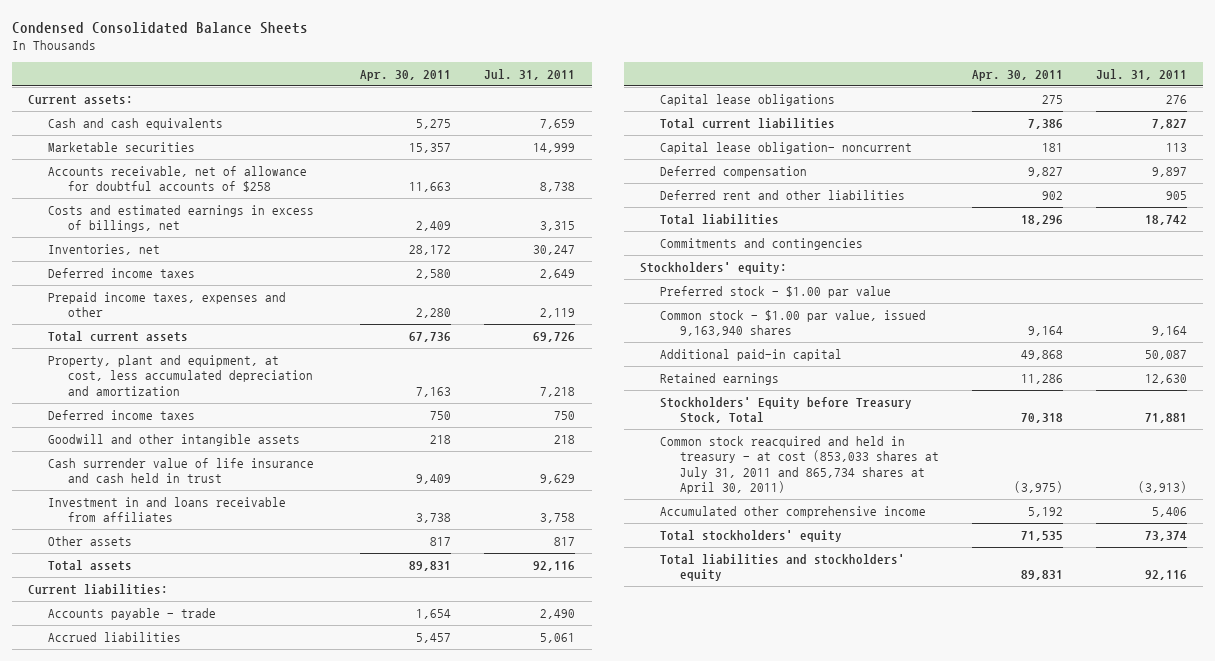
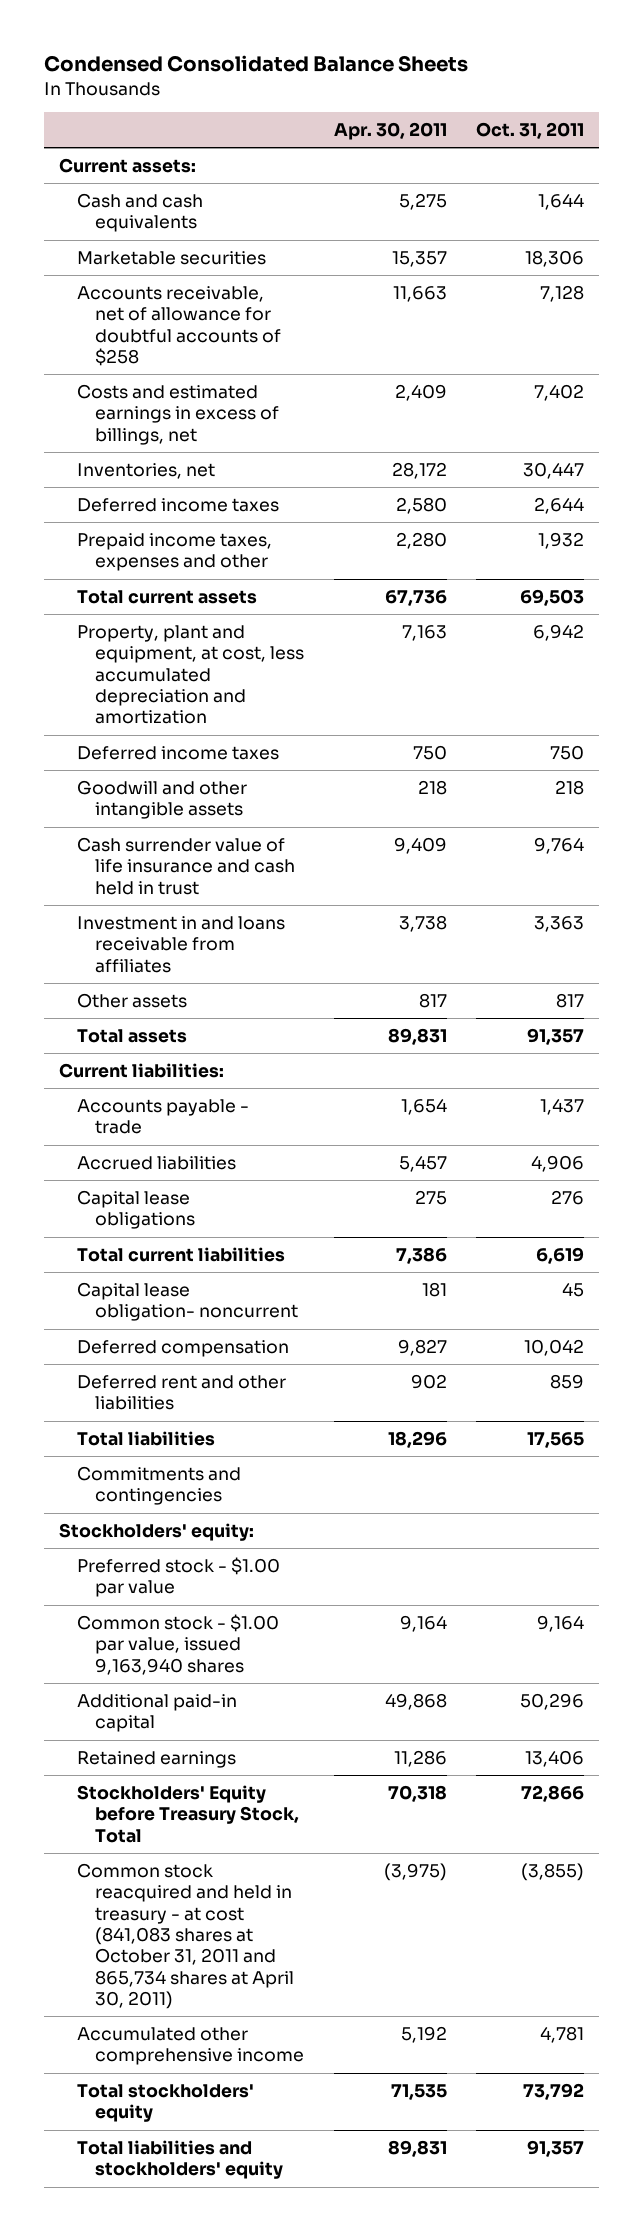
- | Apr. 30, 2011 | Jul. 31, 2011
+ | Apr. 30, 2011 | Oct. 31, 2011
- Common stock reacquired and held in treasury - at cost (853,033 shares at July 31, 2011 and 865,734 shares at April 30, 2011) | (3,975) | (3,913)
+ Common stock reacquired and held in treasury - at cost (841,083 shares at October 31, 2011 and 865,734 shares at April 30, 2011) | (3,975) | (3,855)

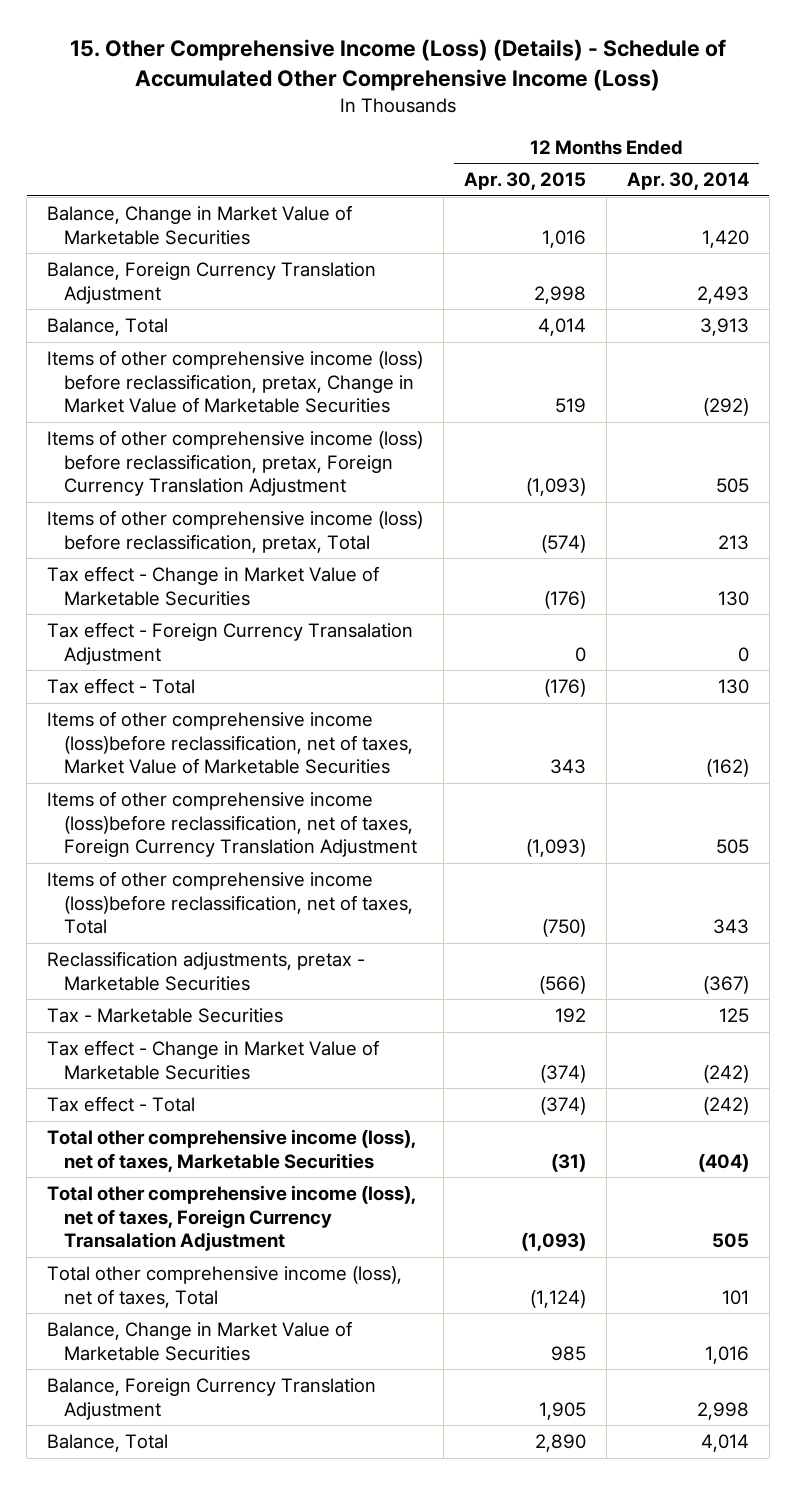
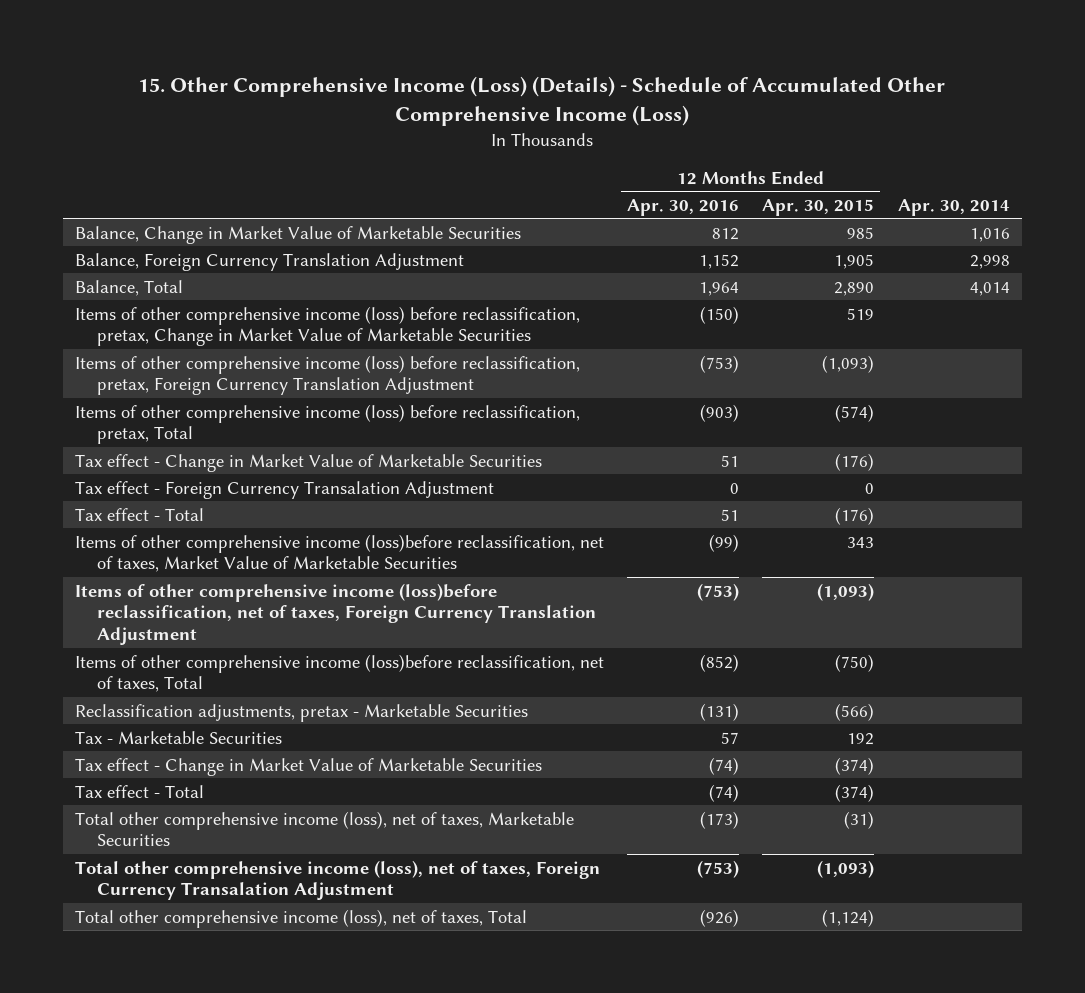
- | 12 Months Ended Apr. 30, 2015 | 12 Months Ended Apr. 30, 2014
+ | 12 Months Ended Apr. 30, 2016 | 12 Months Ended Apr. 30, 2015 | Apr. 30, 2014
- Balance, Change in Market Value of Marketable Securities | 1,016 | 1,420
- Balance, Foreign Currency Translation Adjustment | 2,998 | 2,493
- Balance, Total | 4,014 | 3,913
moved up: Balance, Change in Market Value of Marketable Securities | 812 | 985 | 1,016
moved up: Balance, Foreign Currency Translation Adjustment | 1,152 | 1,905 | 2,998
moved up: Balance, Total | 1,964 | 2,890 | 4,014

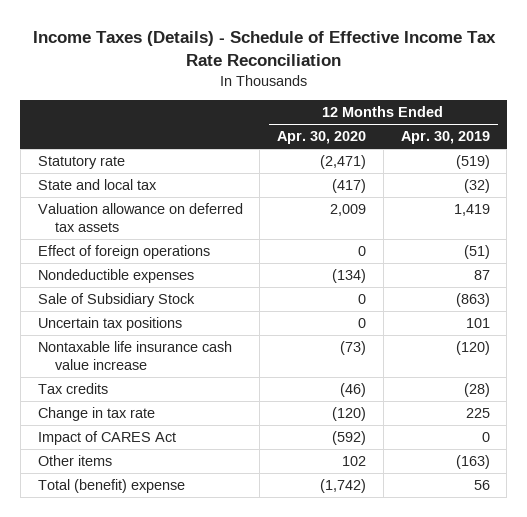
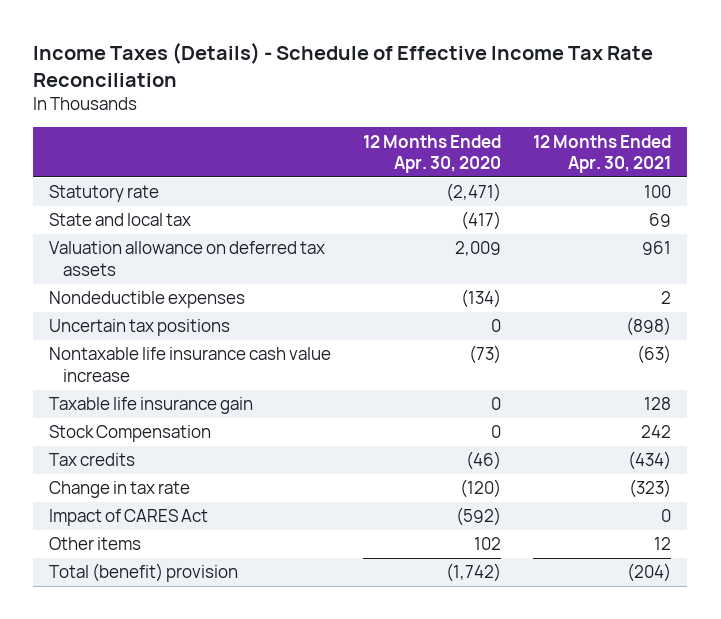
- | 12 Months Ended Apr. 30, 2020 | 12 Months Ended Apr. 30, 2019
+ | 12 Months Ended Apr. 30, 2020 | 12 Months Ended Apr. 30, 2021
- Effect of foreign operations | 0 | (51)
- Sale of Subsidiary Stock | 0 | (863)
+ Taxable life insurance gain | 0 | 128
+ Stock Compensation | 0 | 242
- Total (benefit) expense | (1,742) | 56
+ Total (benefit) provision | (1,742) | (204)

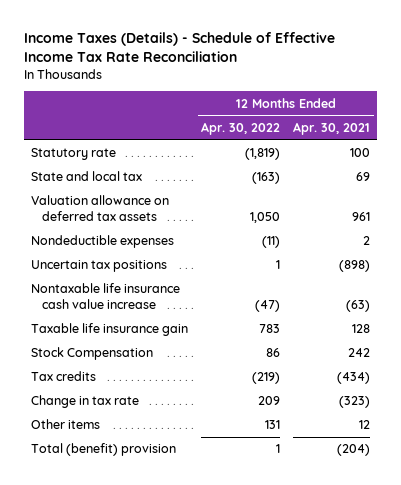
- | 12 Months Ended Apr. 30, 2020 | 12 Months Ended Apr. 30, 2021
+ | 12 Months Ended Apr. 30, 2022 | 12 Months Ended Apr. 30, 2021
- Impact of CARES Act | (592) | 0

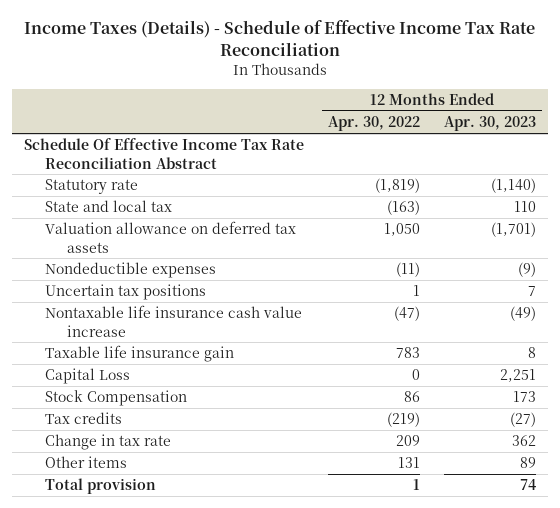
- | 12 Months Ended Apr. 30, 2022 | 12 Months Ended Apr. 30, 2021
+ | 12 Months Ended Apr. 30, 2022 | 12 Months Ended Apr. 30, 2023
+ Schedule Of Effective Income Tax Rate Reconciliation Abstract
+ Capital Loss | 0 | 2,251
- Total (benefit) provision | 1 | (204)
+ Total provision | 1 | 74

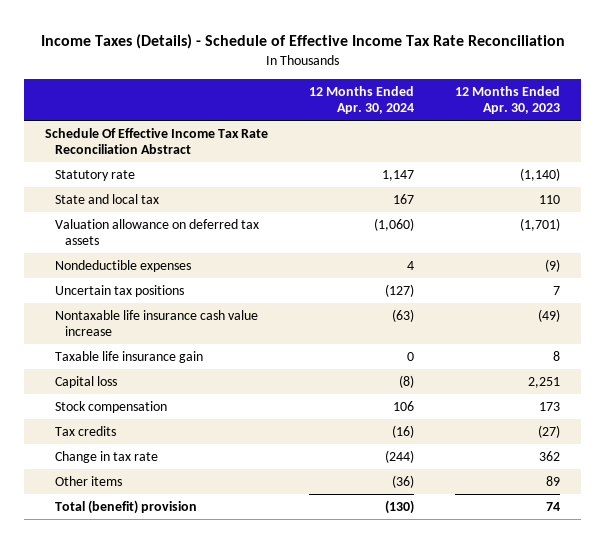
- | 12 Months Ended Apr. 30, 2022 | 12 Months Ended Apr. 30, 2023
+ | 12 Months Ended Apr. 30, 2024 | 12 Months Ended Apr. 30, 2023
- Capital Loss | 0 | 2,251
- Stock Compensation | 86 | 173
+ Capital loss | (8) | 2,251
+ Stock compensation | 106 | 173
- Total provision | 1 | 74
+ Total (benefit) provision | (130) | 74

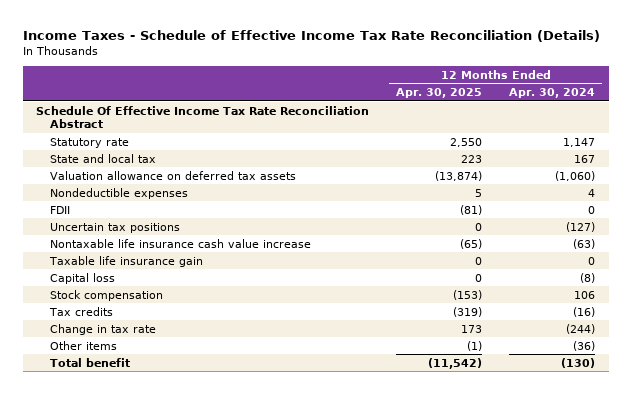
- Income Taxes (Details) - Schedule of Effective Income Tax Rate Reconciliation
+ Income Taxes - Schedule of Effective Income Tax Rate Reconciliation (Details)
- | 12 Months Ended Apr. 30, 2024 | 12 Months Ended Apr. 30, 2023
+ | 12 Months Ended Apr. 30, 2025 | 12 Months Ended Apr. 30, 2024
+ FDII | (81) | 0
- Total (benefit) provision | (130) | 74
+ Total benefit | (11,542) | (130)

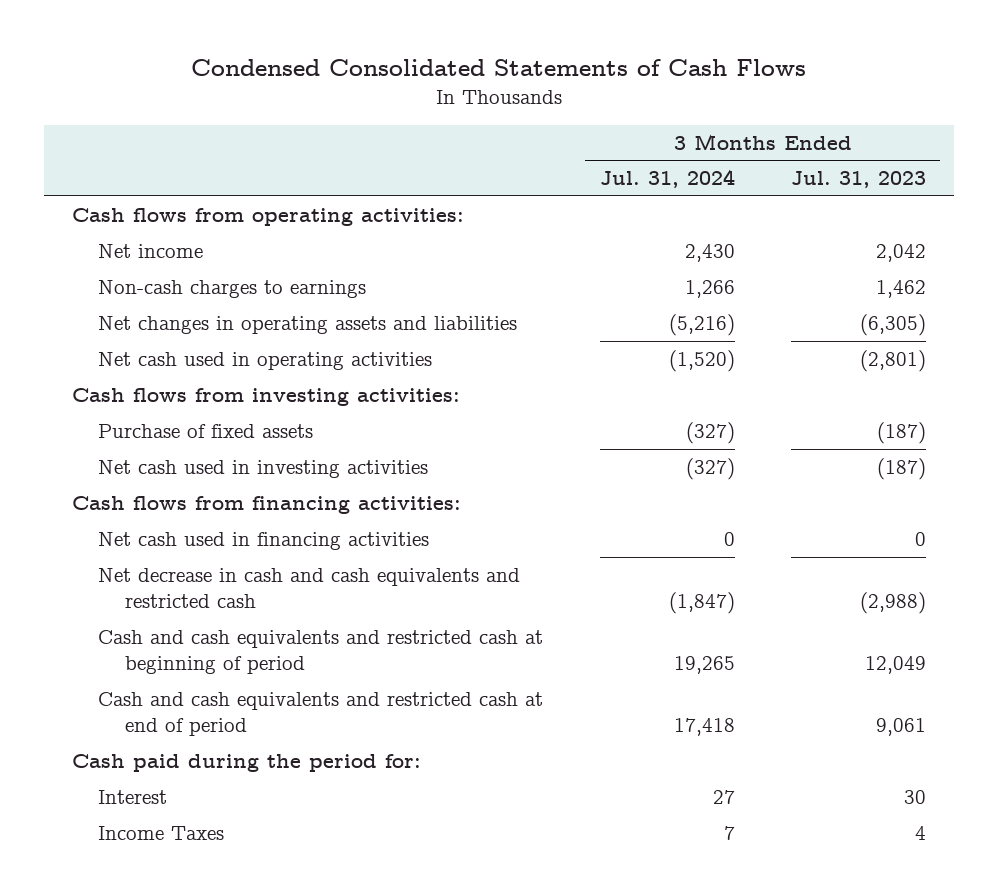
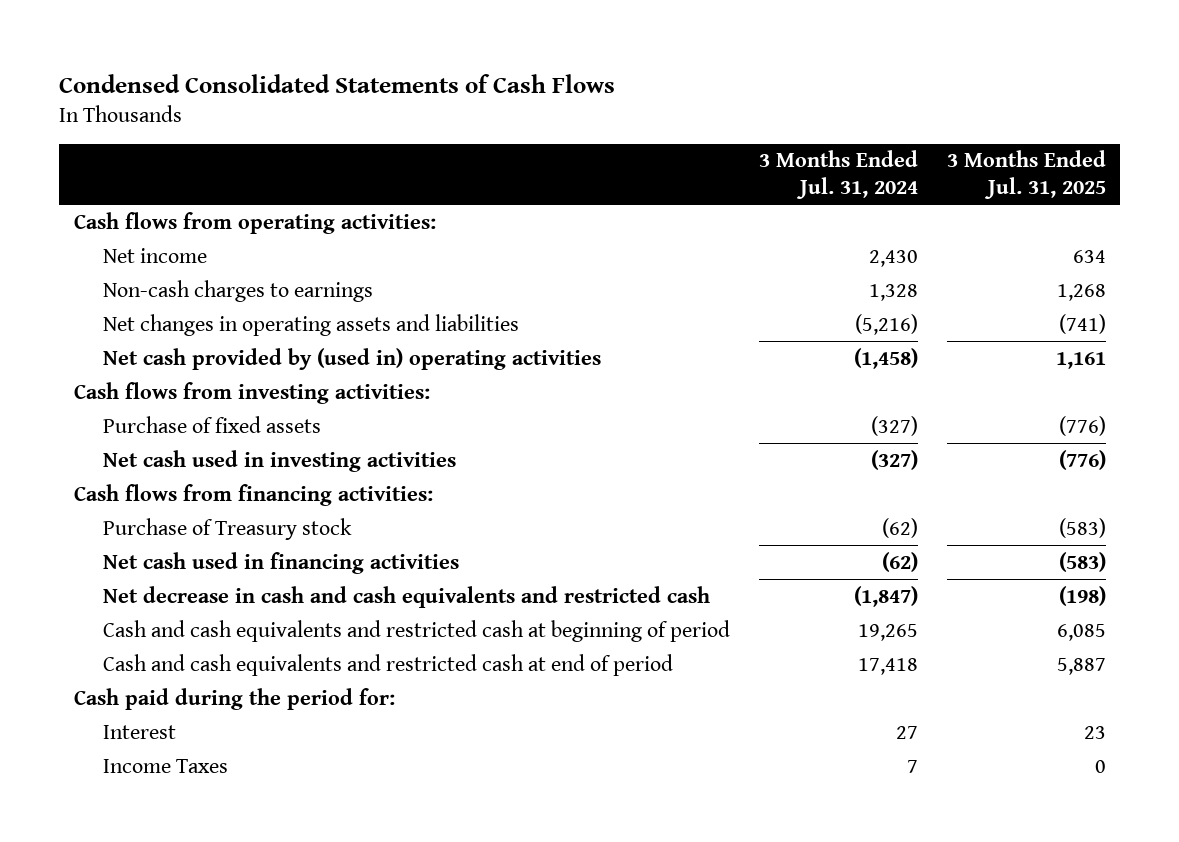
- | 3 Months Ended Jul. 31, 2024 | 3 Months Ended Jul. 31, 2023
+ | 3 Months Ended Jul. 31, 2024 | 3 Months Ended Jul. 31, 2025
- Non-cash charges to earnings | 1,266 | 1,462
+ Non-cash charges to earnings | 1,328 | 1,268
- Net cash used in operating activities | (1,520) | (2,801)
+ Net cash provided by (used in) operating activities | (1,458) | 1,161
- Net cash used in financing activities | 0 | 0
+ Purchase of Treasury stock | (62) | (583)
+ Net cash used in financing activities | (62) | (583)

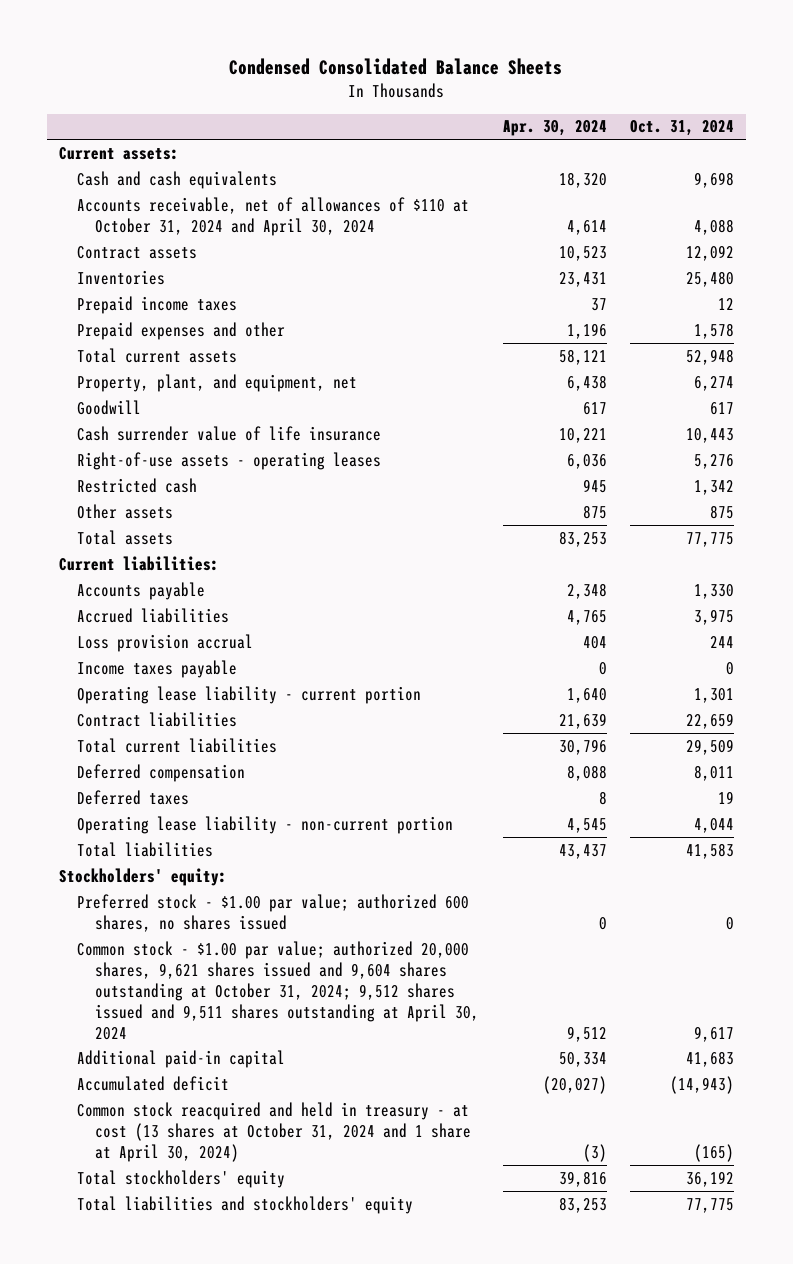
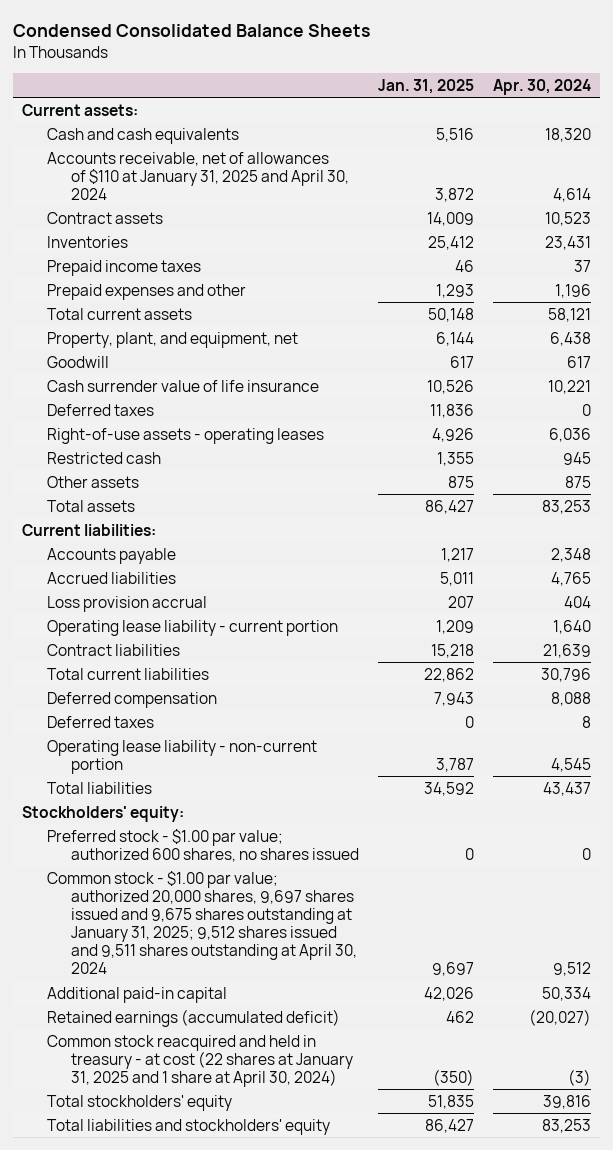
- | Apr. 30, 2024 | Oct. 31, 2024
+ | Jan. 31, 2025 | Apr. 30, 2024
- Accounts receivable, net of allowances of $110 at October 31, 2024 and April 30, 2024 | 4,614 | 4,088
+ Accounts receivable, net of allowances of $110 at January 31, 2025 and April 30, 2024 | 3,872 | 4,614
+ Deferred taxes | 11,836 | 0
- Income taxes payable | 0 | 0
- Common stock - $1.00 par value; authorized 20,000 shares, 9,621 shares issued and 9,604 shares outstanding at October 31, 2024; 9,512 shares issued and 9,511 shares outstanding at April 30, 2024 | 9,512 | 9,617
+ Common stock - $1.00 par value; authorized 20,000 shares, 9,697 shares issued and 9,675 shares outstanding at January 31, 2025; 9,512 shares issued and 9,511 shares outstanding at April 30, 2024 | 9,697 | 9,512
- Accumulated deficit | (20,027) | (14,943)
- Common stock reacquired and held in treasury - at cost (13 shares at October 31, 2024 and 1 share at April 30, 2024) | (3) | (165)
+ Retained earnings (accumulated deficit) | 462 | (20,027)
+ Common stock reacquired and held in treasury - at cost (22 shares at January 31, 2025 and 1 share at April 30, 2024) | (350) | (3)

